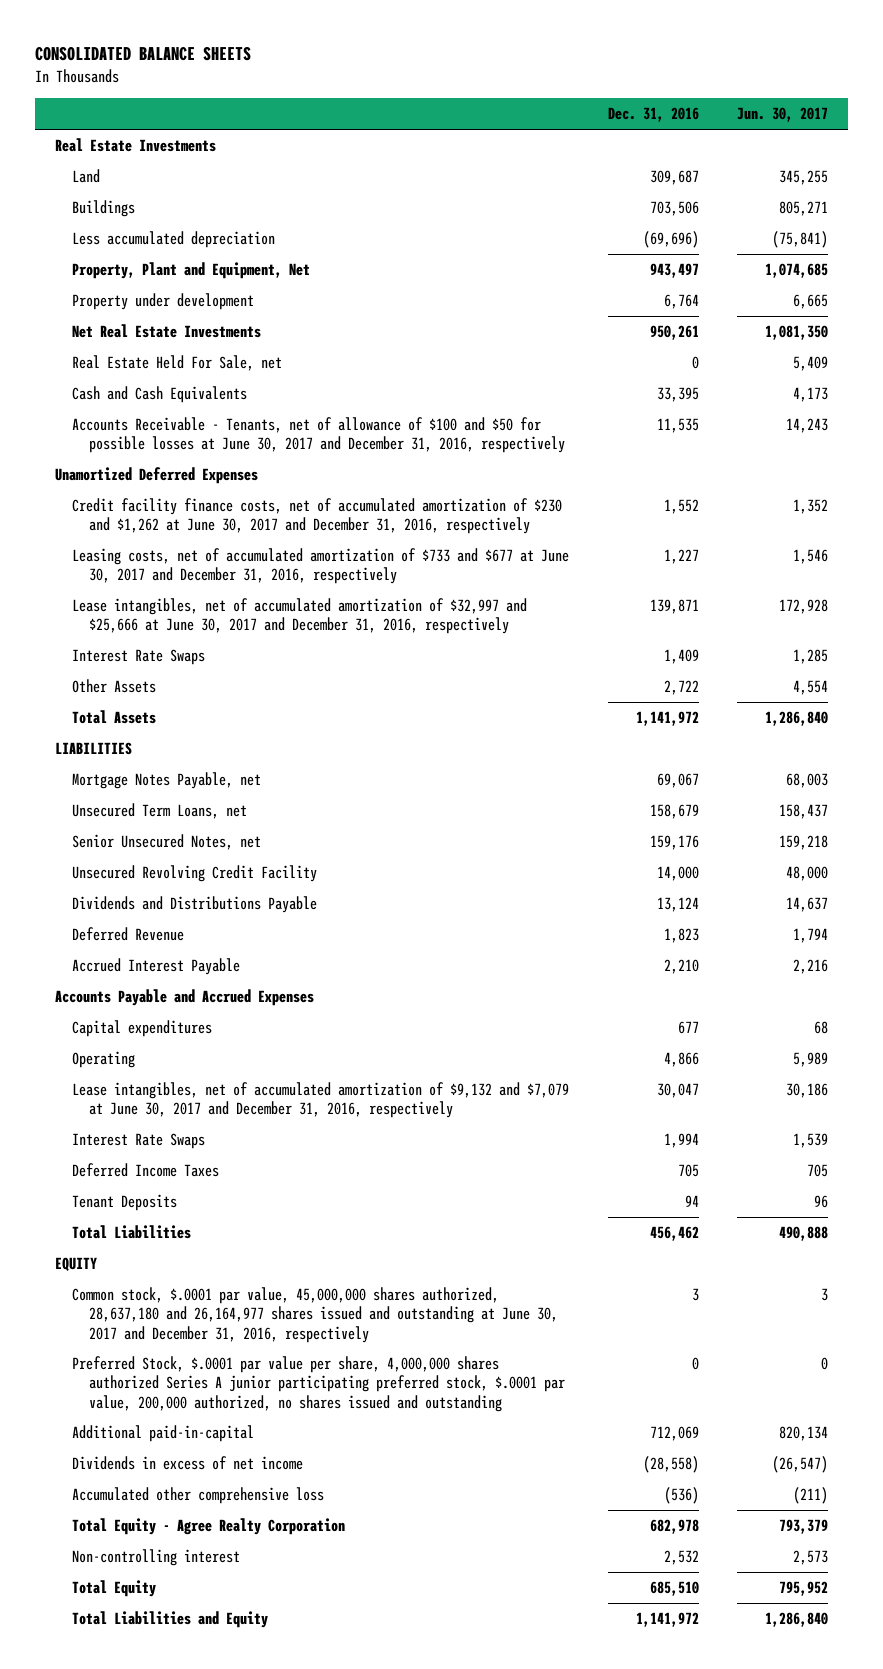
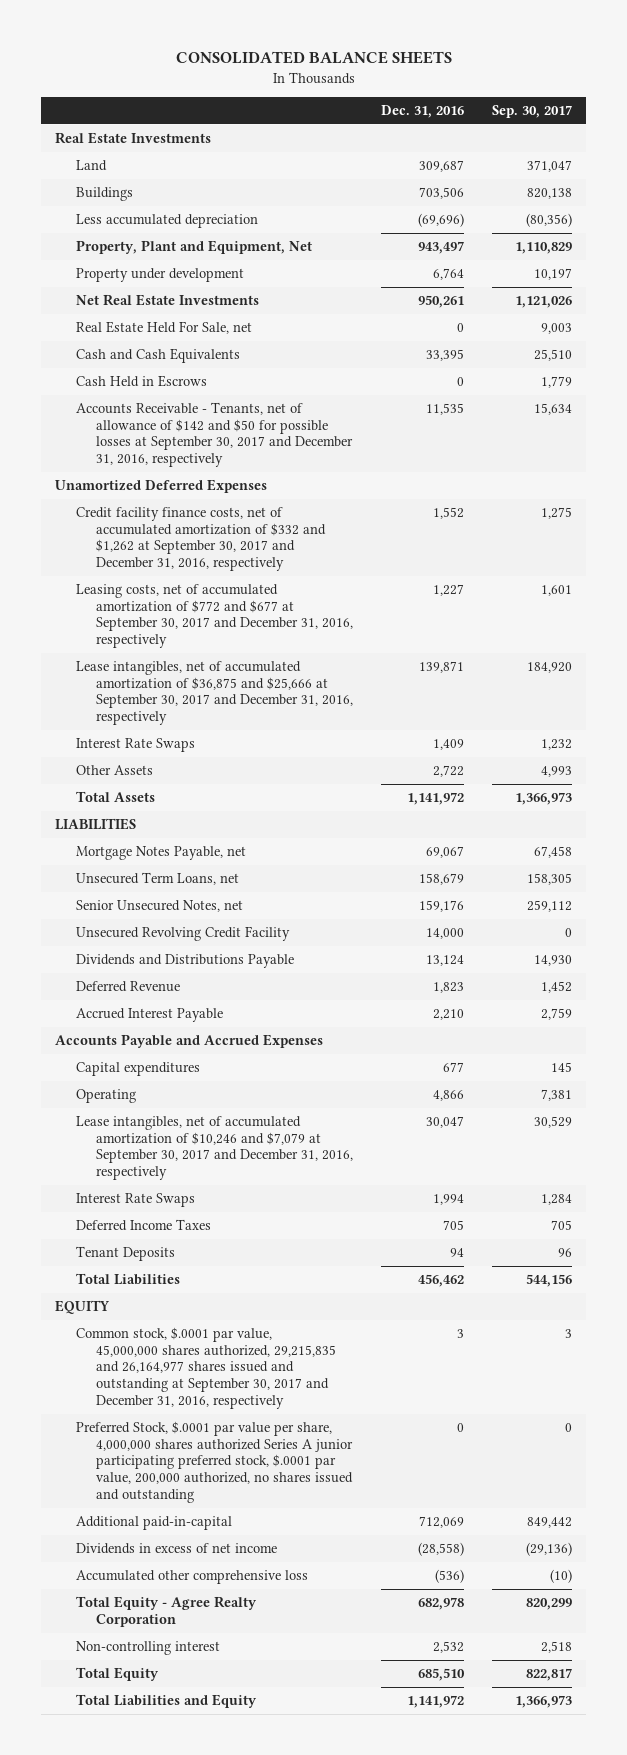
- | Dec. 31, 2016 | Jun. 30, 2017
+ | Dec. 31, 2016 | Sep. 30, 2017
- Accounts Receivable - Tenants, net of allowance of $100 and $50 for possible losses at June 30, 2017 and December 31, 2016, respectively | 11,535 | 14,243
+ Cash Held in Escrows | 0 | 1,779
+ Accounts Receivable - Tenants, net of allowance of $142 and $50 for possible losses at September 30, 2017 and December 31, 2016, respectively | 11,535 | 15,634
- Credit facility finance costs, net of accumulated amortization of $230 and $1,262 at June 30, 2017 and December 31, 2016, respectively | 1,552 | 1,352
- Leasing costs, net of accumulated amortization of $733 and $677 at June 30, 2017 and December 31, 2016, respectively | 1,227 | 1,546
- Lease intangibles, net of accumulated amortization of $32,997 and $25,666 at June 30, 2017 and December 31, 2016, respectively | 139,871 | 172,928
+ Credit facility finance costs, net of accumulated amortization of $332 and $1,262 at September 30, 2017 and December 31, 2016, respectively | 1,552 | 1,275
+ Leasing costs, net of accumulated amortization of $772 and $677 at September 30, 2017 and December 31, 2016, respectively | 1,227 | 1,601
+ Lease intangibles, net of accumulated amortization of $36,875 and $25,666 at September 30, 2017 and December 31, 2016, respectively | 139,871 | 184,920
- Lease intangibles, net of accumulated amortization of $9,132 and $7,079 at June 30, 2017 and December 31, 2016, respectively | 30,047 | 30,186
+ Lease intangibles, net of accumulated amortization of $10,246 and $7,079 at September 30, 2017 and December 31, 2016, respectively | 30,047 | 30,529
- Common stock, $.0001 par value, 45,000,000 shares authorized, 28,637,180 and 26,164,977 shares issued and outstanding at June 30, 2017 and December 31, 2016, respectively | 3 | 3
+ Common stock, $.0001 par value, 45,000,000 shares authorized, 29,215,835 and 26,164,977 shares issued and outstanding at September 30, 2017 and December 31, 2016, respectively | 3 | 3

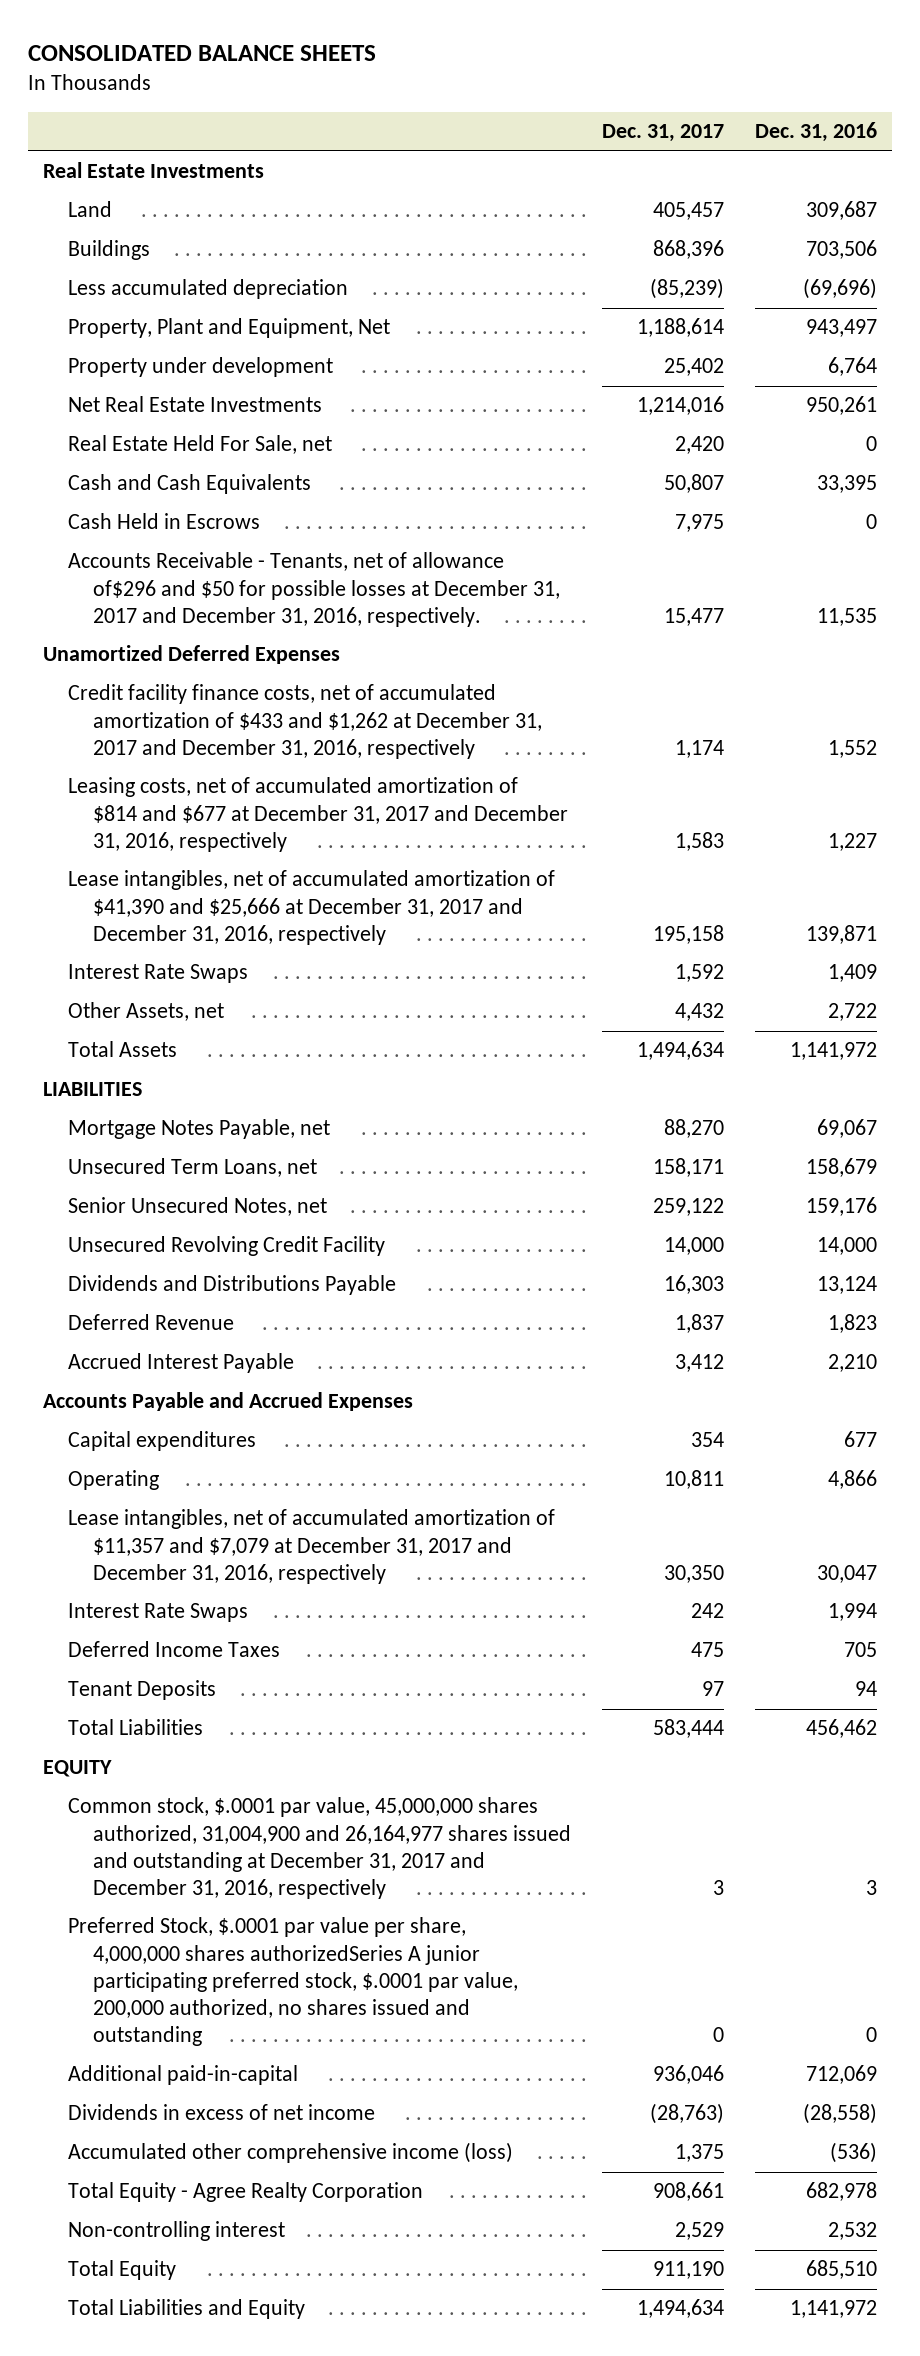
- | Dec. 31, 2016 | Sep. 30, 2017
+ | Dec. 31, 2017 | Dec. 31, 2016
- Accounts Receivable - Tenants, net of allowance of $142 and $50 for possible losses at September 30, 2017 and December 31, 2016, respectively | 11,535 | 15,634
+ Accounts Receivable - Tenants, net of allowance of$296 and $50 for possible losses at December 31, 2017 and December 31, 2016, respectively. | 15,477 | 11,535
- Credit facility finance costs, net of accumulated amortization of $332 and $1,262 at September 30, 2017 and December 31, 2016, respectively | 1,552 | 1,275
- Leasing costs, net of accumulated amortization of $772 and $677 at September 30, 2017 and December 31, 2016, respectively | 1,227 | 1,601
- Lease intangibles, net of accumulated amortization of $36,875 and $25,666 at September 30, 2017 and December 31, 2016, respectively | 139,871 | 184,920
+ Credit facility finance costs, net of accumulated amortization of $433 and $1,262 at December 31, 2017 and December 31, 2016, respectively | 1,174 | 1,552
+ Leasing costs, net of accumulated amortization of $814 and $677 at December 31, 2017 and December 31, 2016, respectively | 1,583 | 1,227
+ Lease intangibles, net of accumulated amortization of $41,390 and $25,666 at December 31, 2017 and December 31, 2016, respectively | 195,158 | 139,871
- Other Assets | 2,722 | 4,993
+ Other Assets, net | 4,432 | 2,722
- Lease intangibles, net of accumulated amortization of $10,246 and $7,079 at September 30, 2017 and December 31, 2016, respectively | 30,047 | 30,529
+ Lease intangibles, net of accumulated amortization of $11,357 and $7,079 at December 31, 2017 and December 31, 2016, respectively | 30,350 | 30,047
- Common stock, $.0001 par value, 45,000,000 shares authorized, 29,215,835 and 26,164,977 shares issued and outstanding at September 30, 2017 and December 31, 2016, respectively | 3 | 3
- Preferred Stock, $.0001 par value per share, 4,000,000 shares authorized Series A junior participating preferred stock, $.0001 par value, 200,000 authorized, no shares issued and outstanding | 0 | 0
+ Common stock, $.0001 par value, 45,000,000 shares authorized, 31,004,900 and 26,164,977 shares issued and outstanding at December 31, 2017 and December 31, 2016, respectively | 3 | 3
+ Preferred Stock, $.0001 par value per share, 4,000,000 shares authorizedSeries A junior participating preferred stock, $.0001 par value, 200,000 authorized, no shares issued and outstanding | 0 | 0
- Accumulated other comprehensive loss | (536) | (10)
+ Accumulated other comprehensive income (loss) | 1,375 | (536)

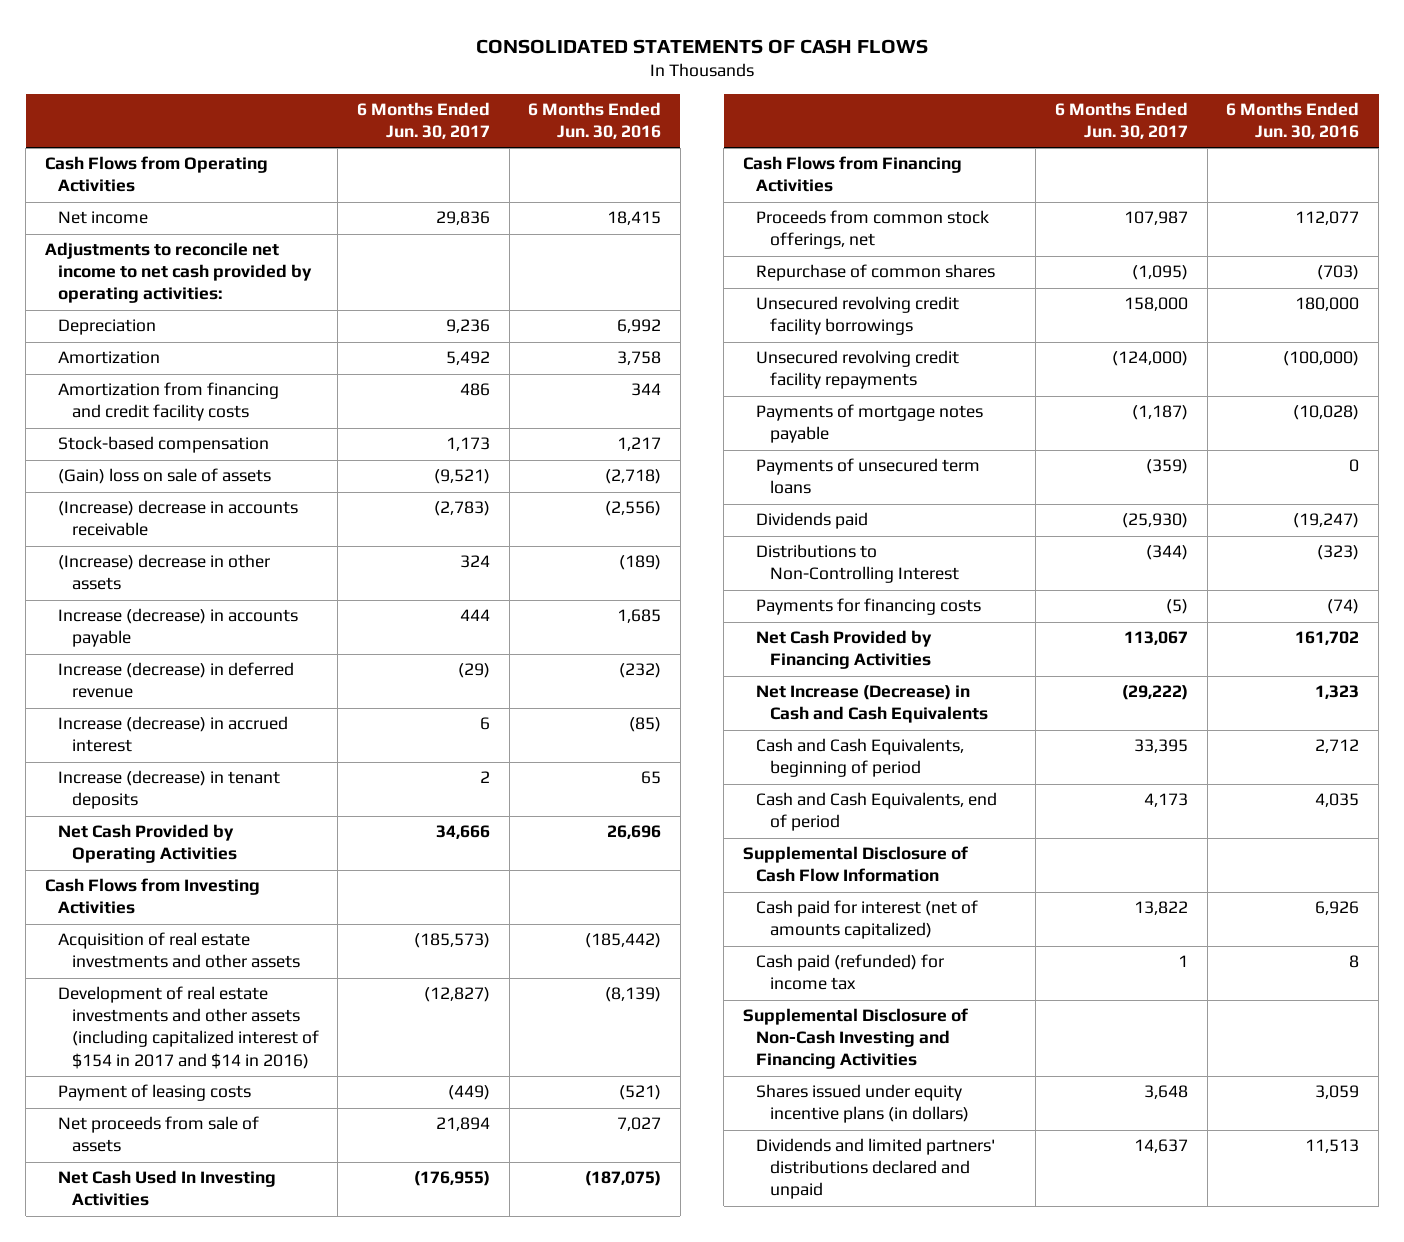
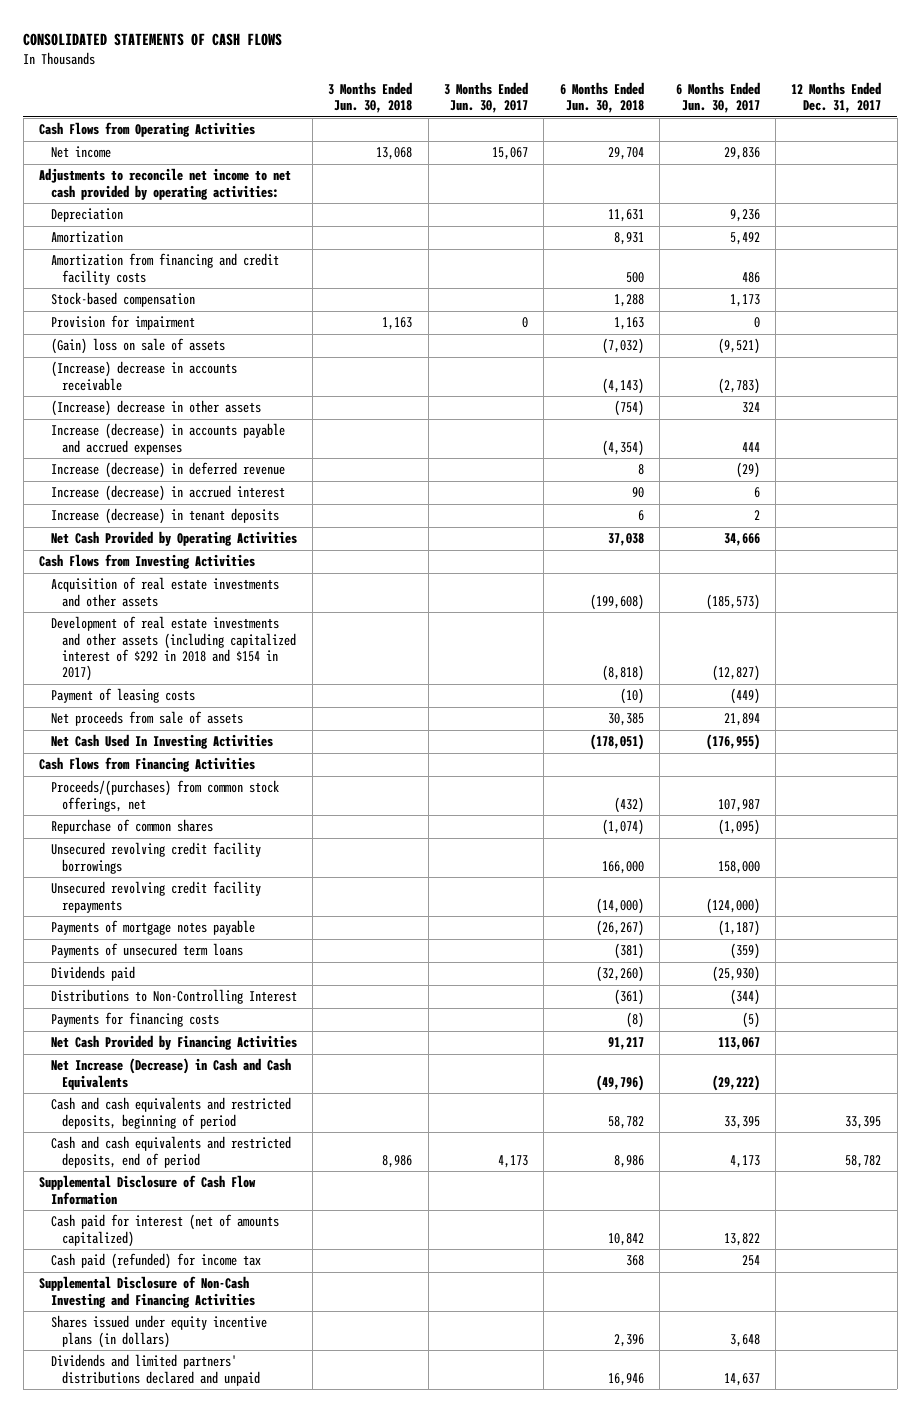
- | 6 Months Ended Jun. 30, 2017 | 6 Months Ended Jun. 30, 2016
+ | 3 Months Ended Jun. 30, 2018 | 3 Months Ended Jun. 30, 2017 | 6 Months Ended Jun. 30, 2018 | 6 Months Ended Jun. 30, 2017 | 12 Months Ended Dec. 31, 2017
+ Provision for impairment | 1,163 | 0 | 1,163 | 0 |
- Increase (decrease) in accounts payable | 444 | 1,685
+ Increase (decrease) in accounts payable and accrued expenses | | | (4,354) | 444 |
- Development of real estate investments and other assets (including capitalized interest of $154 in 2017 and $14 in 2016) | (12,827) | (8,139)
+ Development of real estate investments and other assets (including capitalized interest of $292 in 2018 and $154 in 2017) | | | (8,818) | (12,827) |
- Proceeds from common stock offerings, net | 107,987 | 112,077
+ Proceeds/(purchases) from common stock offerings, net | | | (432) | 107,987 |
- Cash and Cash Equivalents, beginning of period | 33,395 | 2,712
- Cash and Cash Equivalents, end of period | 4,173 | 4,035
+ Cash and cash equivalents and restricted deposits, beginning of period | | | 58,782 | 33,395 | 33,395
+ Cash and cash equivalents and restricted deposits, end of period | 8,986 | 4,173 | 8,986 | 4,173 | 58,782
- Cash paid (refunded) for income tax | 1 | 8
+ Cash paid (refunded) for income tax | | | 368 | 254 |

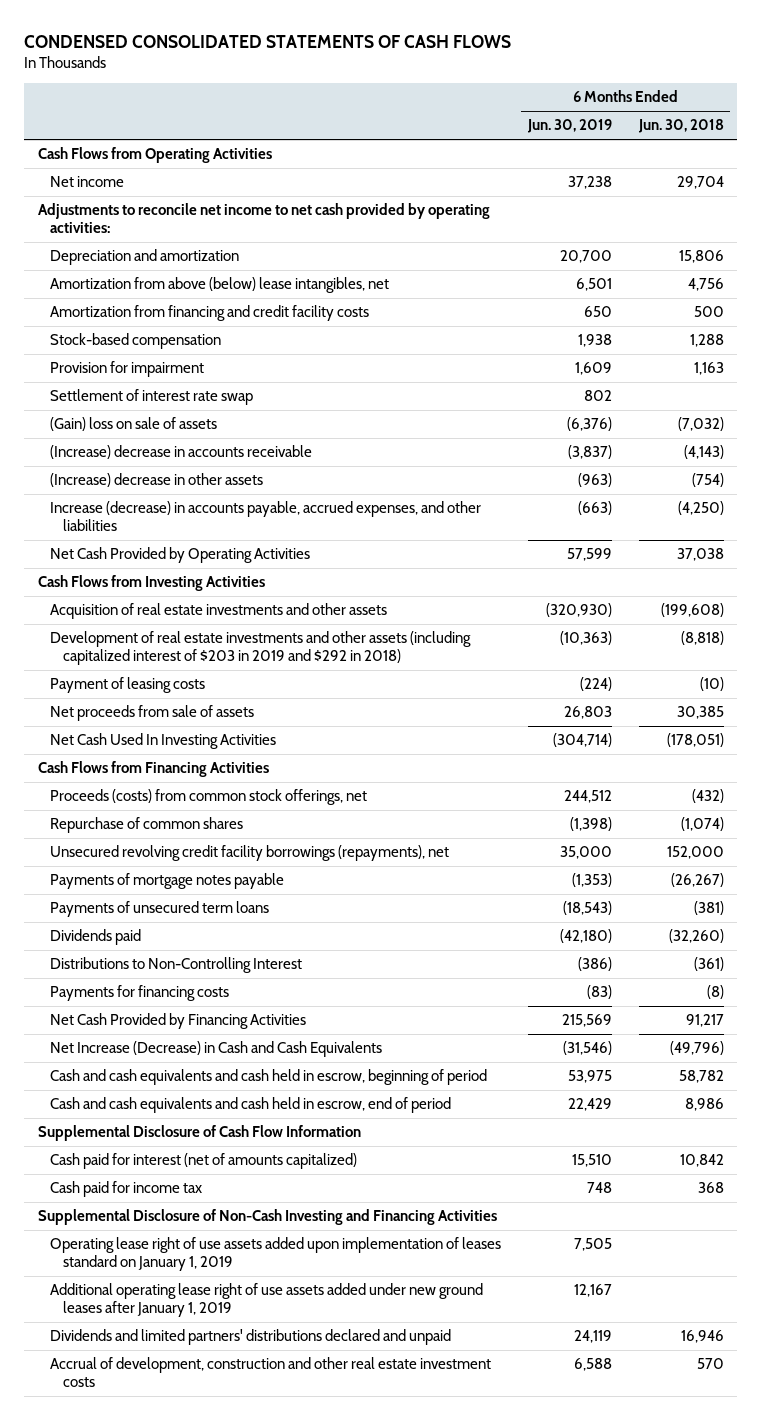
- CONSOLIDATED STATEMENTS OF CASH FLOWS
+ CONDENSED CONSOLIDATED STATEMENTS OF CASH FLOWS
- | 3 Months Ended Jun. 30, 2018 | 3 Months Ended Jun. 30, 2017 | 6 Months Ended Jun. 30, 2018 | 6 Months Ended Jun. 30, 2017 | 12 Months Ended Dec. 31, 2017
+ | 6 Months Ended Jun. 30, 2019 | 6 Months Ended Jun. 30, 2018
- Depreciation | | | 11,631 | 9,236 |
- Amortization | | | 8,931 | 5,492 |
+ Depreciation and amortization | 20,700 | 15,806
+ Amortization from above (below) lease intangibles, net | 6,501 | 4,756
+ Settlement of interest rate swap | 802 |
- Increase (decrease) in accounts payable and accrued expenses | | | (4,354) | 444 |
- Increase (decrease) in deferred revenue | | | 8 | (29) |
- Increase (decrease) in accrued interest | | | 90 | 6 |
- Increase (decrease) in tenant deposits | | | 6 | 2 |
+ Increase (decrease) in accounts payable, accrued expenses, and other liabilities | (663) | (4,250)
- Development of real estate investments and other assets (including capitalized interest of $292 in 2018 and $154 in 2017) | | | (8,818) | (12,827) |
+ Development of real estate investments and other assets (including capitalized interest of $203 in 2019 and $292 in 2018) | (10,363) | (8,818)
- Proceeds/(purchases) from common stock offerings, net | | | (432) | 107,987 |
+ Proceeds (costs) from common stock offerings, net | 244,512 | (432)
- Unsecured revolving credit facility borrowings | | | 166,000 | 158,000 |
- Unsecured revolving credit facility repayments | | | (14,000) | (124,000) |
+ Unsecured revolving credit facility borrowings (repayments), net | 35,000 | 152,000
- Cash and cash equivalents and restricted deposits, beginning of period | | | 58,782 | 33,395 | 33,395
- Cash and cash equivalents and restricted deposits, end of period | 8,986 | 4,173 | 8,986 | 4,173 | 58,782
+ Cash and cash equivalents and cash held in escrow, beginning of period | 53,975 | 58,782
+ Cash and cash equivalents and cash held in escrow, end of period | 22,429 | 8,986
- Cash paid (refunded) for income tax | | | 368 | 254 |
+ Cash paid for income tax | 748 | 368
- Shares issued under equity incentive plans (in dollars) | | | 2,396 | 3,648 |
+ Operating lease right of use assets added upon implementation of leases standard on January 1, 2019 | 7,505 |
+ Additional operating lease right of use assets added under new ground leases after January 1, 2019 | 12,167 |
+ Accrual of development, construction and other real estate investment costs | 6,588 | 570

